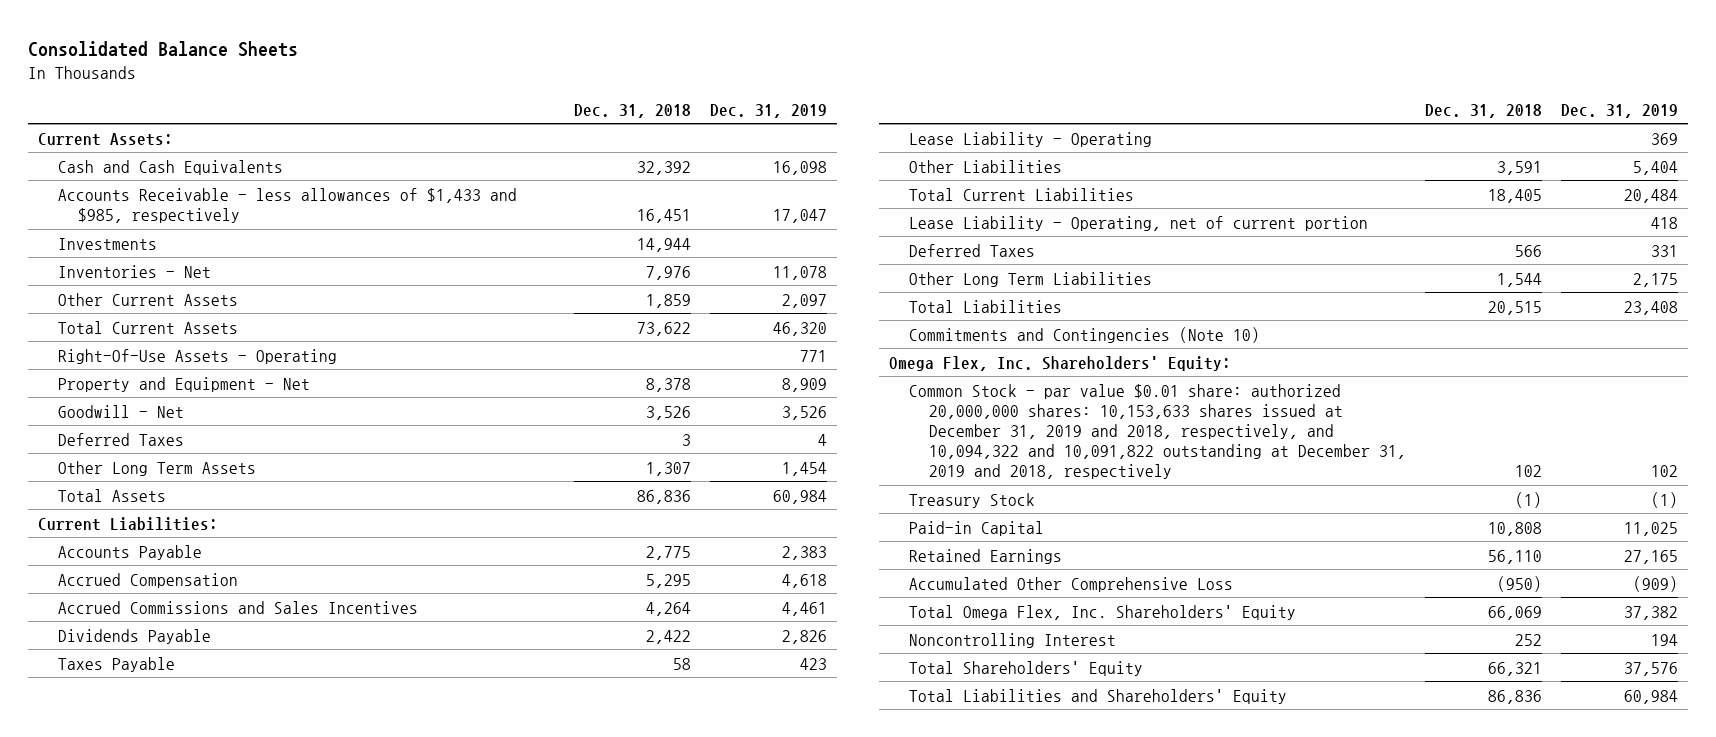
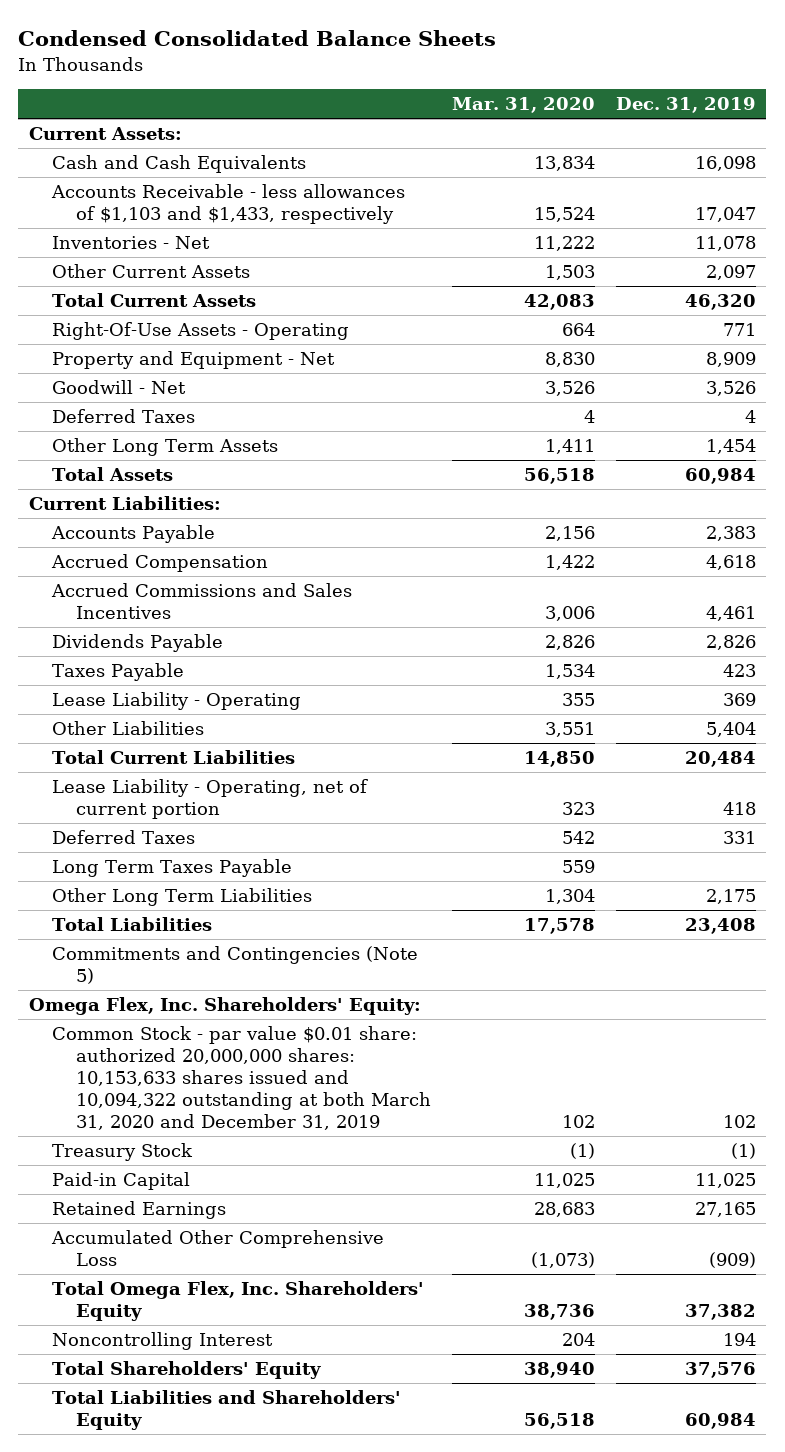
- Consolidated Balance Sheets
+ Condensed Consolidated Balance Sheets
- | Dec. 31, 2018 | Dec. 31, 2019
+ | Mar. 31, 2020 | Dec. 31, 2019
- Accounts Receivable - less allowances of $1,433 and $985, respectively | 16,451 | 17,047
- Investments | 14,944 |
+ Accounts Receivable - less allowances of $1,103 and $1,433, respectively | 15,524 | 17,047
+ Long Term Taxes Payable | 559 |
- Commitments and Contingencies (Note 10)
+ Commitments and Contingencies (Note 5)
- Common Stock - par value $0.01 share: authorized 20,000,000 shares: 10,153,633 shares issued at December 31, 2019 and 2018, respectively, and 10,094,322 and 10,091,822 outstanding at December 31, 2019 and 2018, respectively | 102 | 102
+ Common Stock - par value $0.01 share: authorized 20,000,000 shares: 10,153,633 shares issued and 10,094,322 outstanding at both March 31, 2020 and December 31, 2019 | 102 | 102

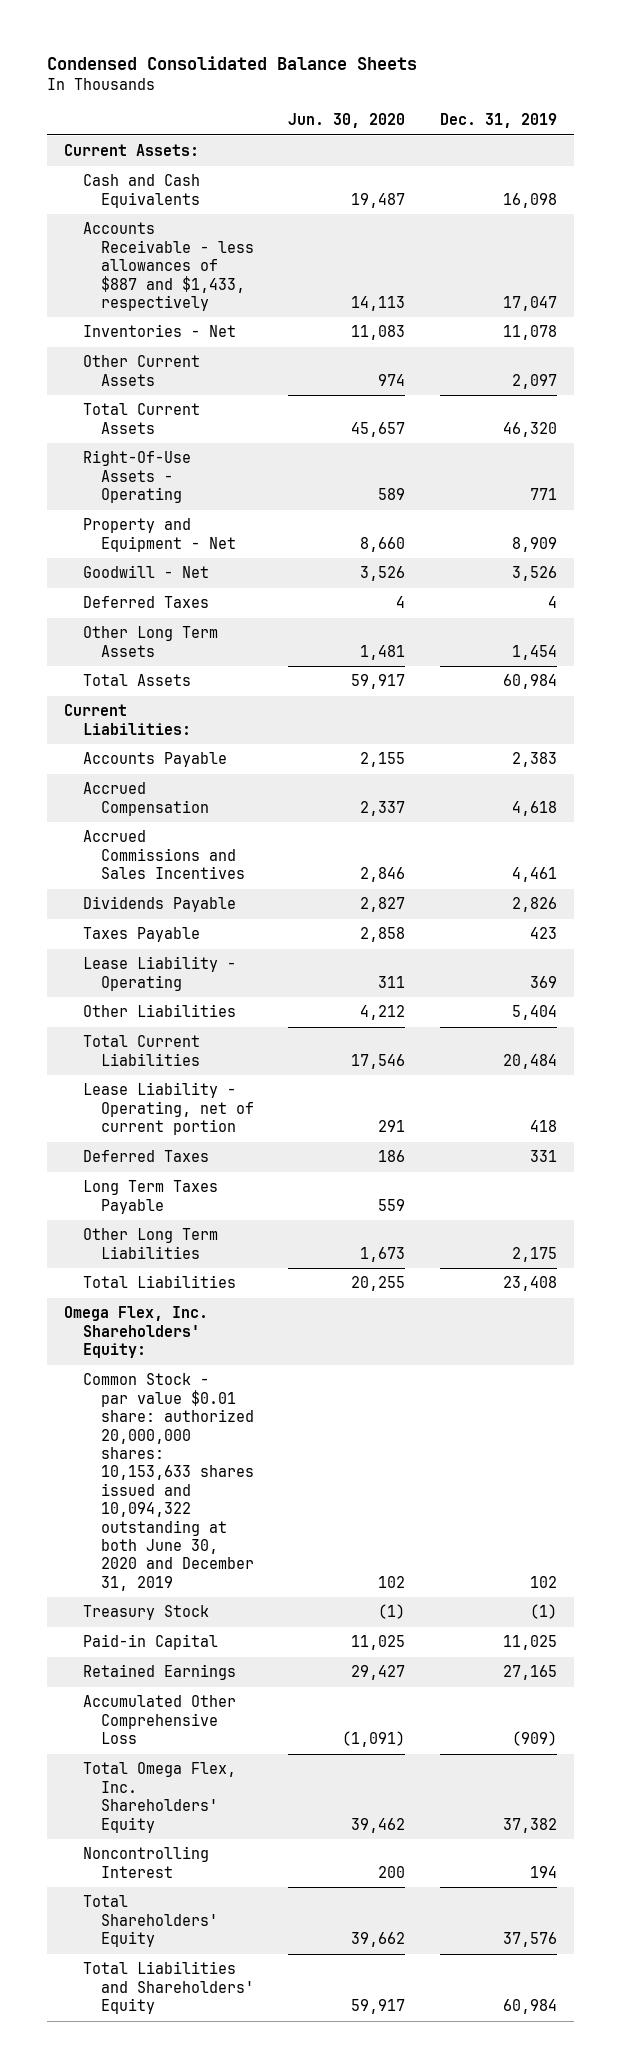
- | Mar. 31, 2020 | Dec. 31, 2019
+ | Jun. 30, 2020 | Dec. 31, 2019
- Accounts Receivable - less allowances of $1,103 and $1,433, respectively | 15,524 | 17,047
+ Accounts Receivable - less allowances of $887 and $1,433, respectively | 14,113 | 17,047
- Commitments and Contingencies (Note 5)
- Common Stock - par value $0.01 share: authorized 20,000,000 shares: 10,153,633 shares issued and 10,094,322 outstanding at both March 31, 2020 and December 31, 2019 | 102 | 102
+ Common Stock - par value $0.01 share: authorized 20,000,000 shares: 10,153,633 shares issued and 10,094,322 outstanding at both June 30, 2020 and December 31, 2019 | 102 | 102

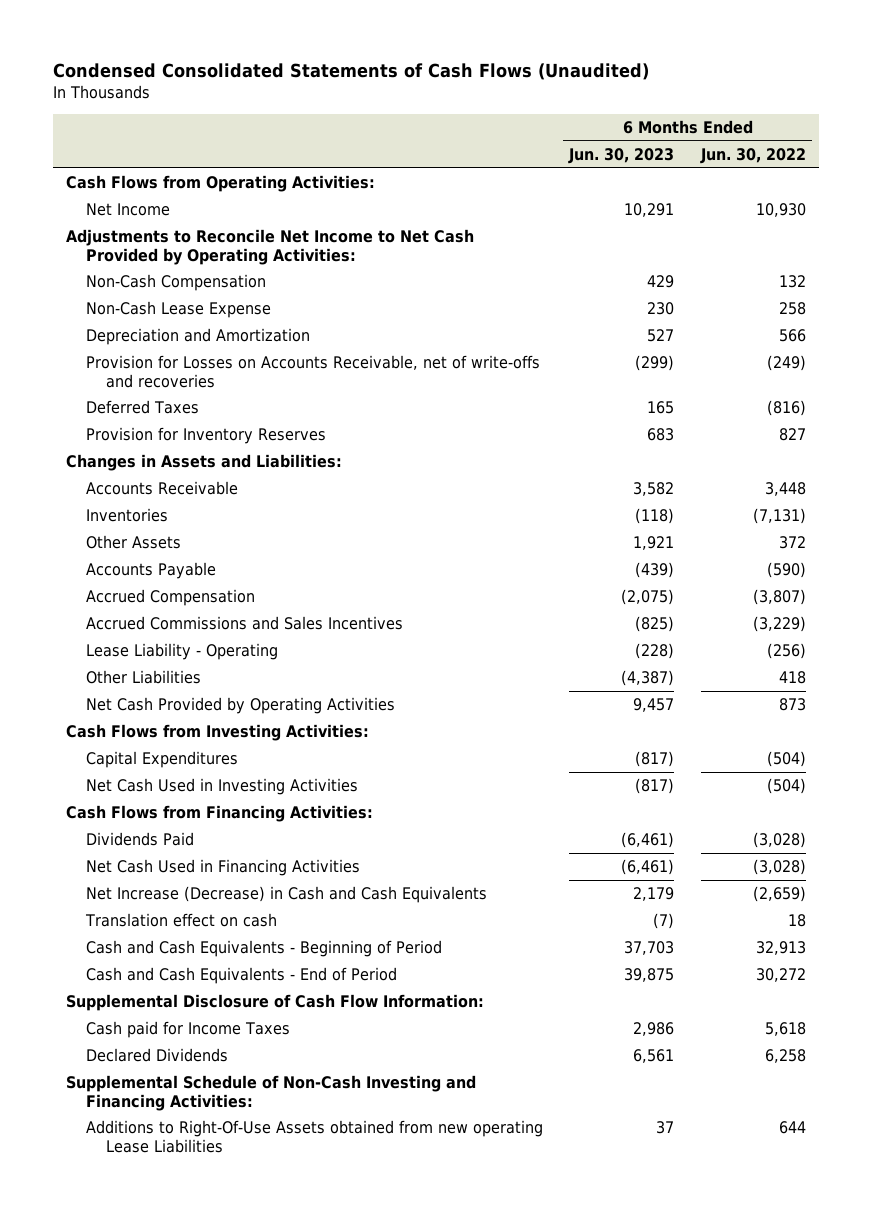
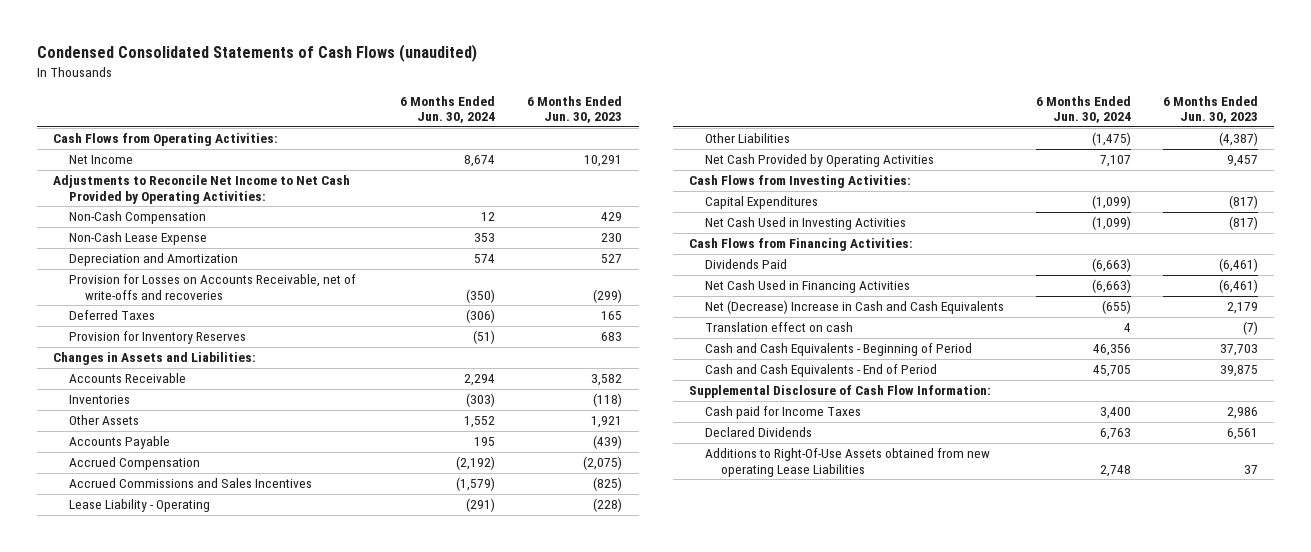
- Condensed Consolidated Statements of Cash Flows (Unaudited)
+ Condensed Consolidated Statements of Cash Flows (unaudited)
- | 6 Months Ended Jun. 30, 2023 | 6 Months Ended Jun. 30, 2022
+ | 6 Months Ended Jun. 30, 2024 | 6 Months Ended Jun. 30, 2023
- Net Increase (Decrease) in Cash and Cash Equivalents | 2,179 | (2,659)
+ Net (Decrease) Increase in Cash and Cash Equivalents | (655) | 2,179
- Supplemental Schedule of Non-Cash Investing and Financing Activities:

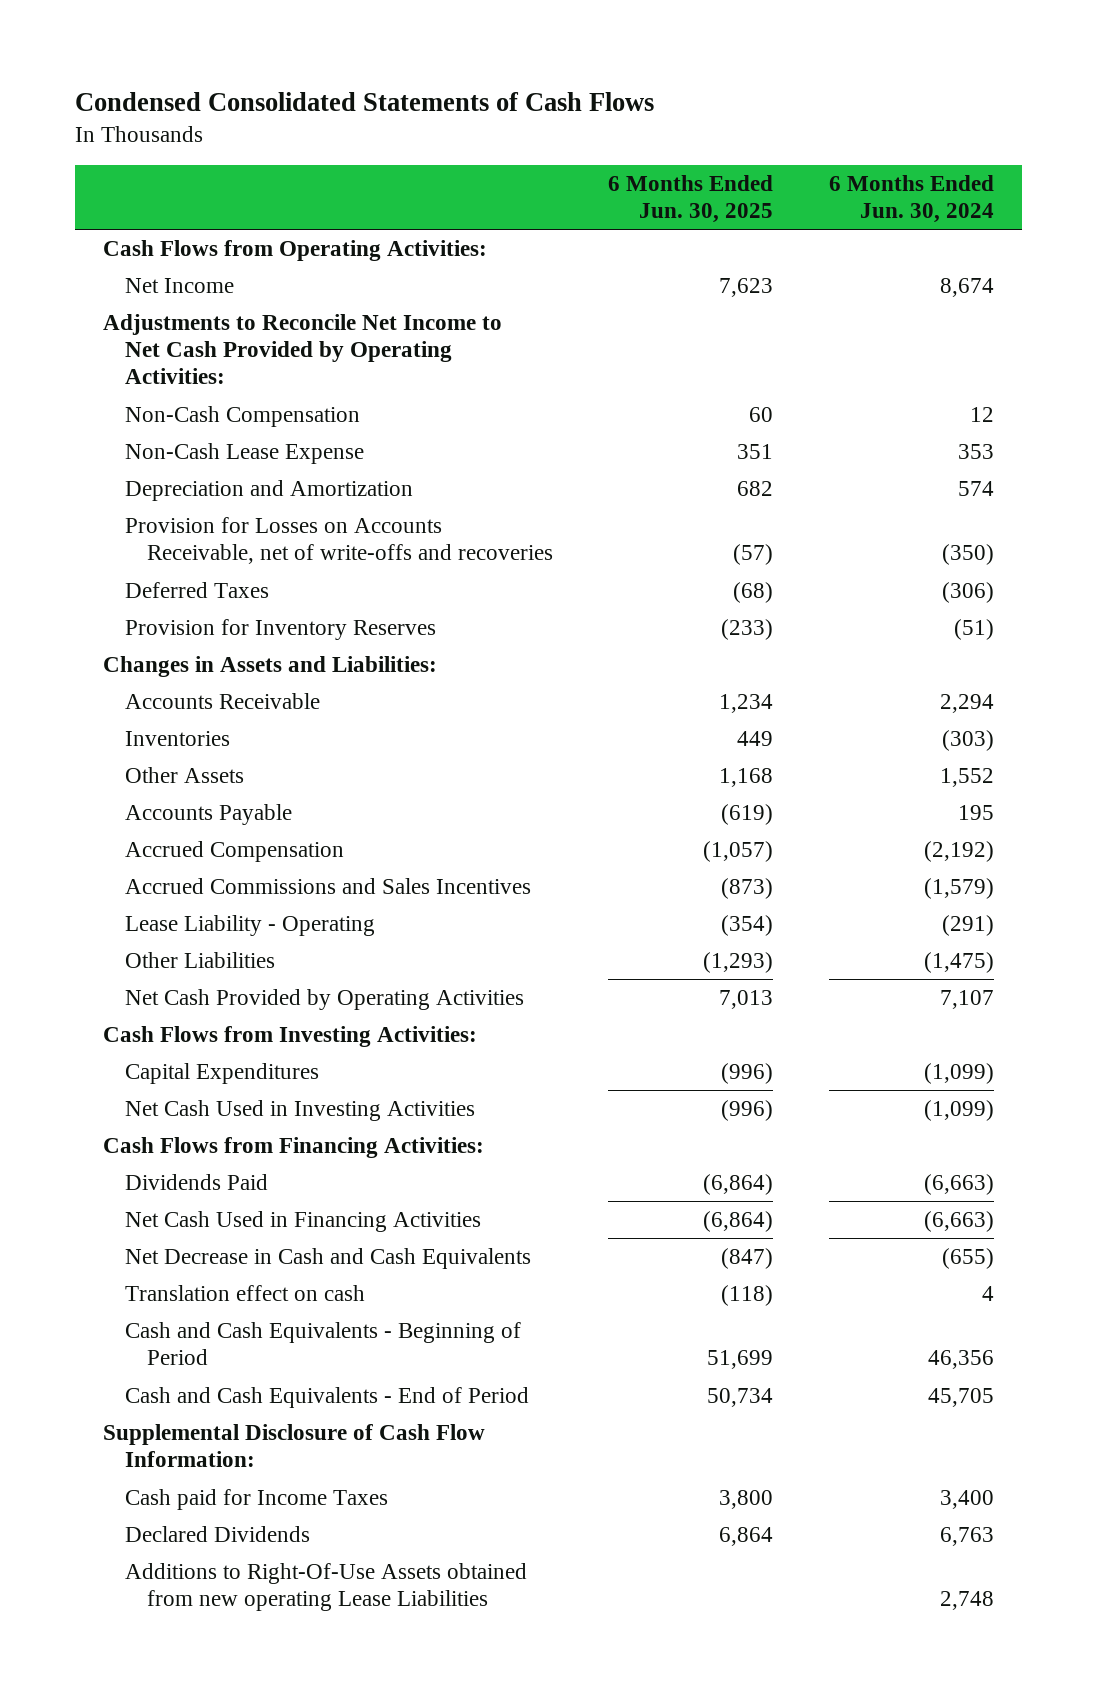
- Condensed Consolidated Statements of Cash Flows (unaudited)
+ Condensed Consolidated Statements of Cash Flows
- | 6 Months Ended Jun. 30, 2024 | 6 Months Ended Jun. 30, 2023
+ | 6 Months Ended Jun. 30, 2025 | 6 Months Ended Jun. 30, 2024
- Net (Decrease) Increase in Cash and Cash Equivalents | (655) | 2,179
+ Net Decrease in Cash and Cash Equivalents | (847) | (655)

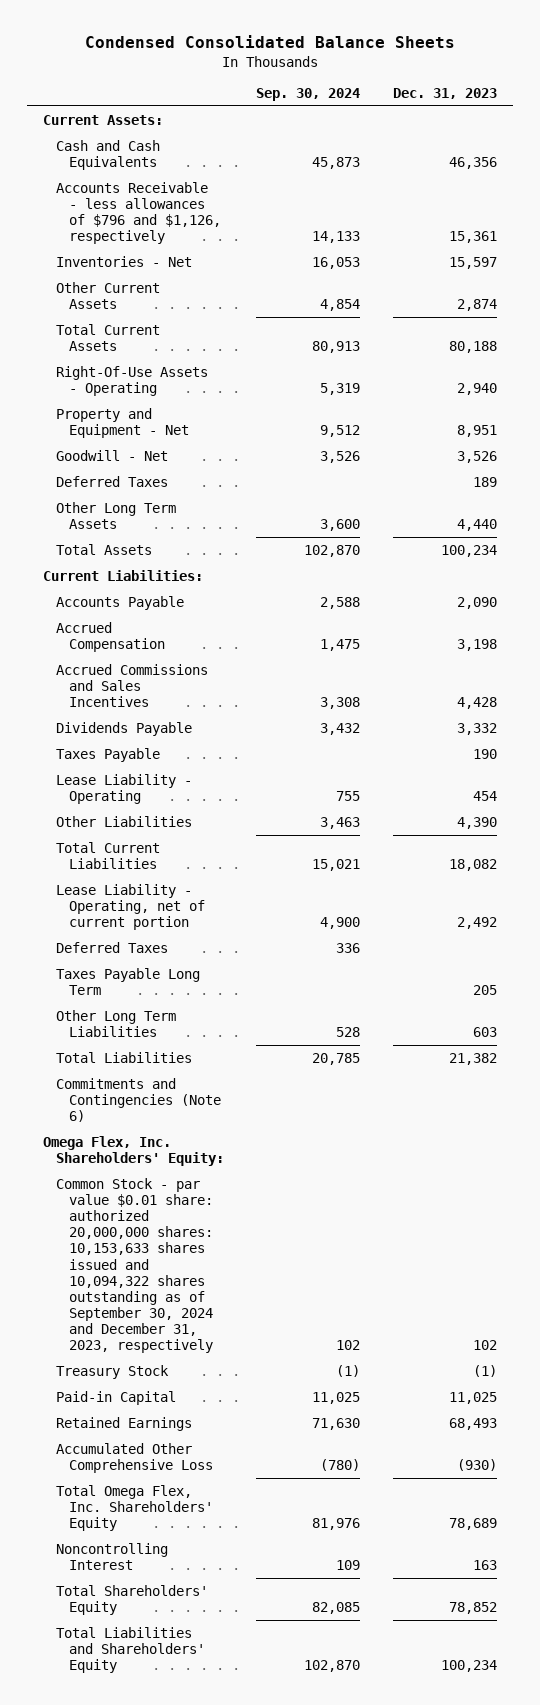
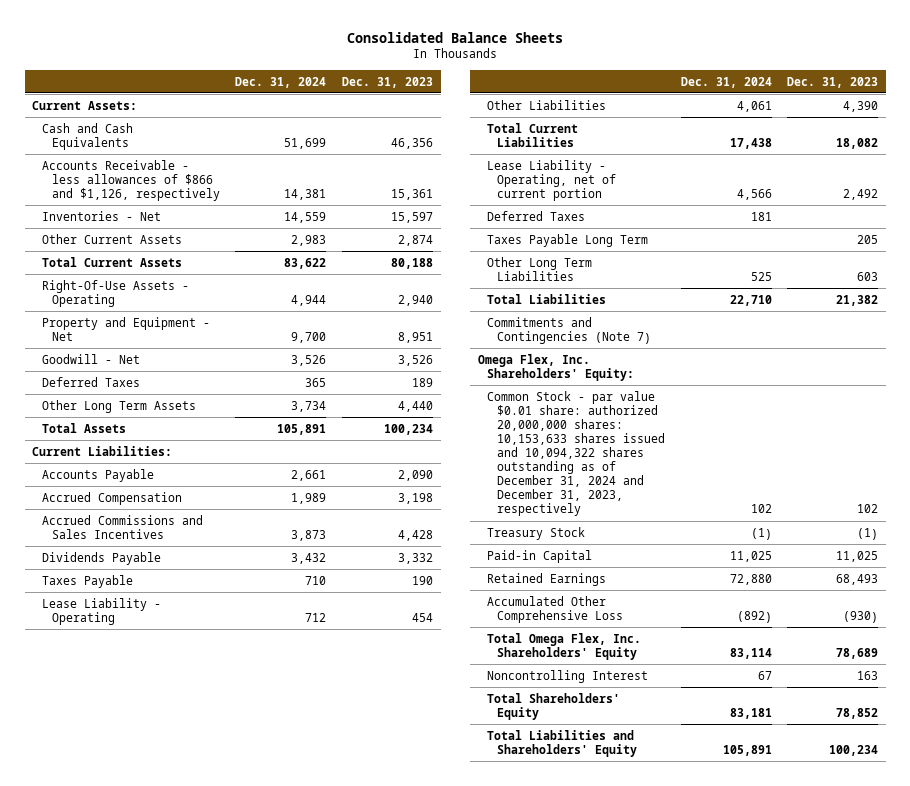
- Condensed Consolidated Balance Sheets
+ Consolidated Balance Sheets
- | Sep. 30, 2024 | Dec. 31, 2023
+ | Dec. 31, 2024 | Dec. 31, 2023
- Accounts Receivable - less allowances of $796 and $1,126, respectively | 14,133 | 15,361
+ Accounts Receivable - less allowances of $866 and $1,126, respectively | 14,381 | 15,361
- Commitments and Contingencies (Note 6)
+ Commitments and Contingencies (Note 7)
- Common Stock - par value $0.01 share: authorized 20,000,000 shares: 10,153,633 shares issued and 10,094,322 shares outstanding as of September 30, 2024 and December 31, 2023, respectively | 102 | 102
+ Common Stock - par value $0.01 share: authorized 20,000,000 shares: 10,153,633 shares issued and 10,094,322 shares outstanding as of December 31, 2024 and December 31, 2023, respectively | 102 | 102

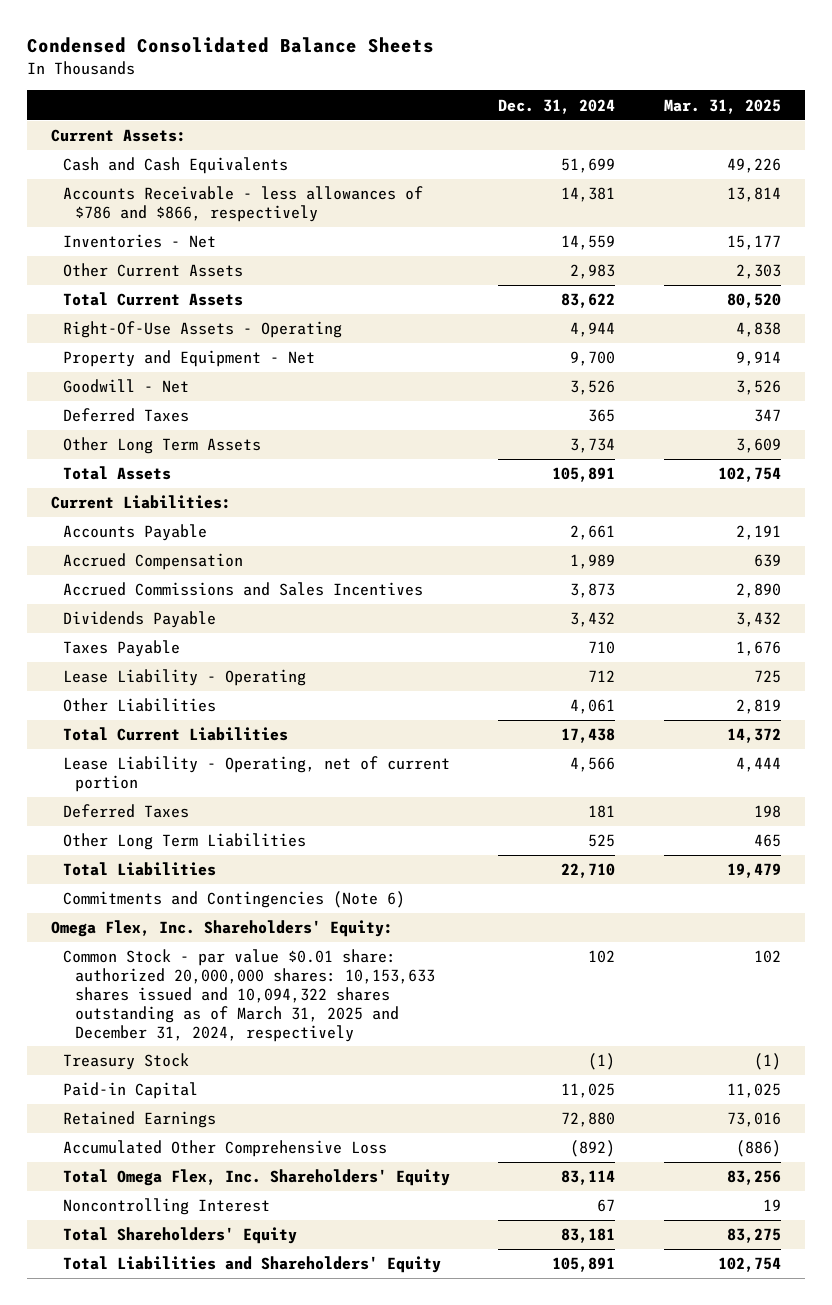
- Consolidated Balance Sheets
+ Condensed Consolidated Balance Sheets
- | Dec. 31, 2024 | Dec. 31, 2023
+ | Dec. 31, 2024 | Mar. 31, 2025
- Accounts Receivable - less allowances of $866 and $1,126, respectively | 14,381 | 15,361
+ Accounts Receivable - less allowances of $786 and $866, respectively | 14,381 | 13,814
- Taxes Payable Long Term | | 205
- Commitments and Contingencies (Note 7)
+ Commitments and Contingencies (Note 6)
- Common Stock - par value $0.01 share: authorized 20,000,000 shares: 10,153,633 shares issued and 10,094,322 shares outstanding as of December 31, 2024 and December 31, 2023, respectively | 102 | 102
+ Common Stock - par value $0.01 share: authorized 20,000,000 shares: 10,153,633 shares issued and 10,094,322 shares outstanding as of March 31, 2025 and December 31, 2024, respectively | 102 | 102

